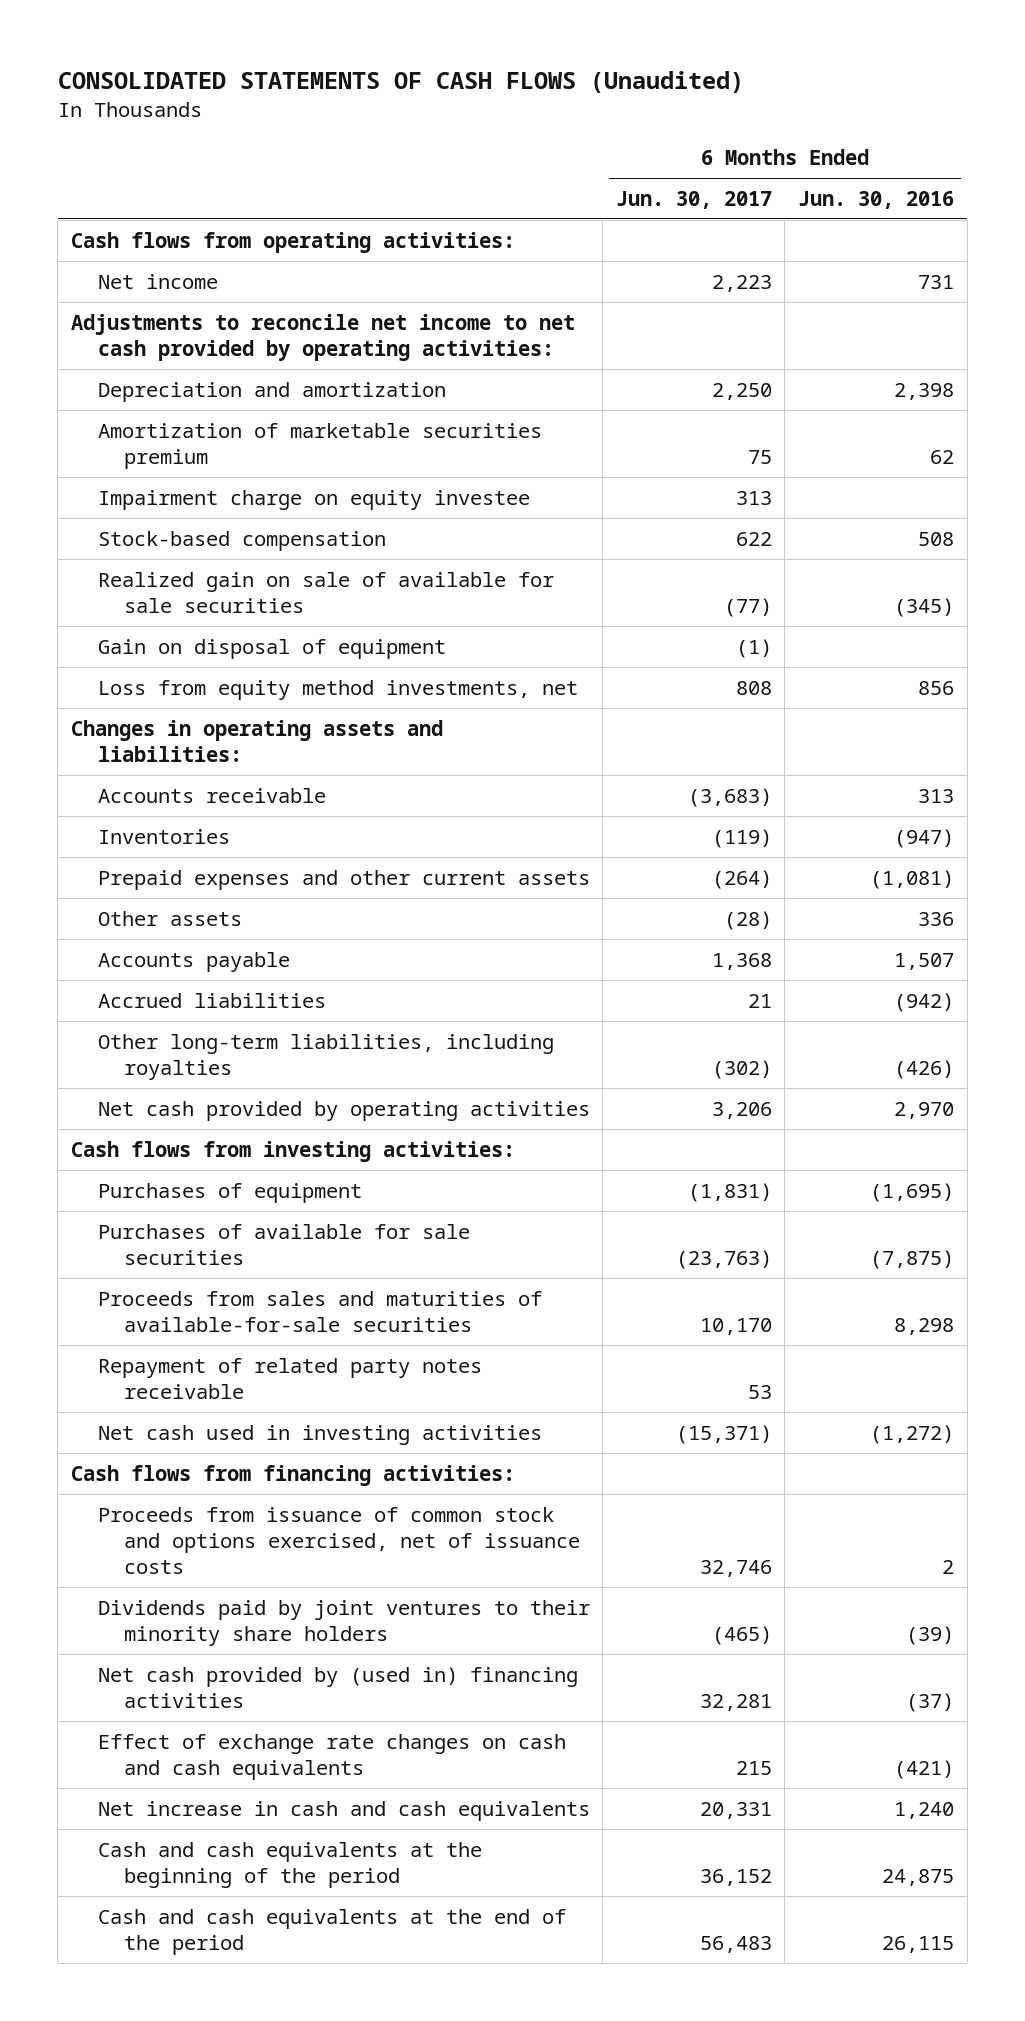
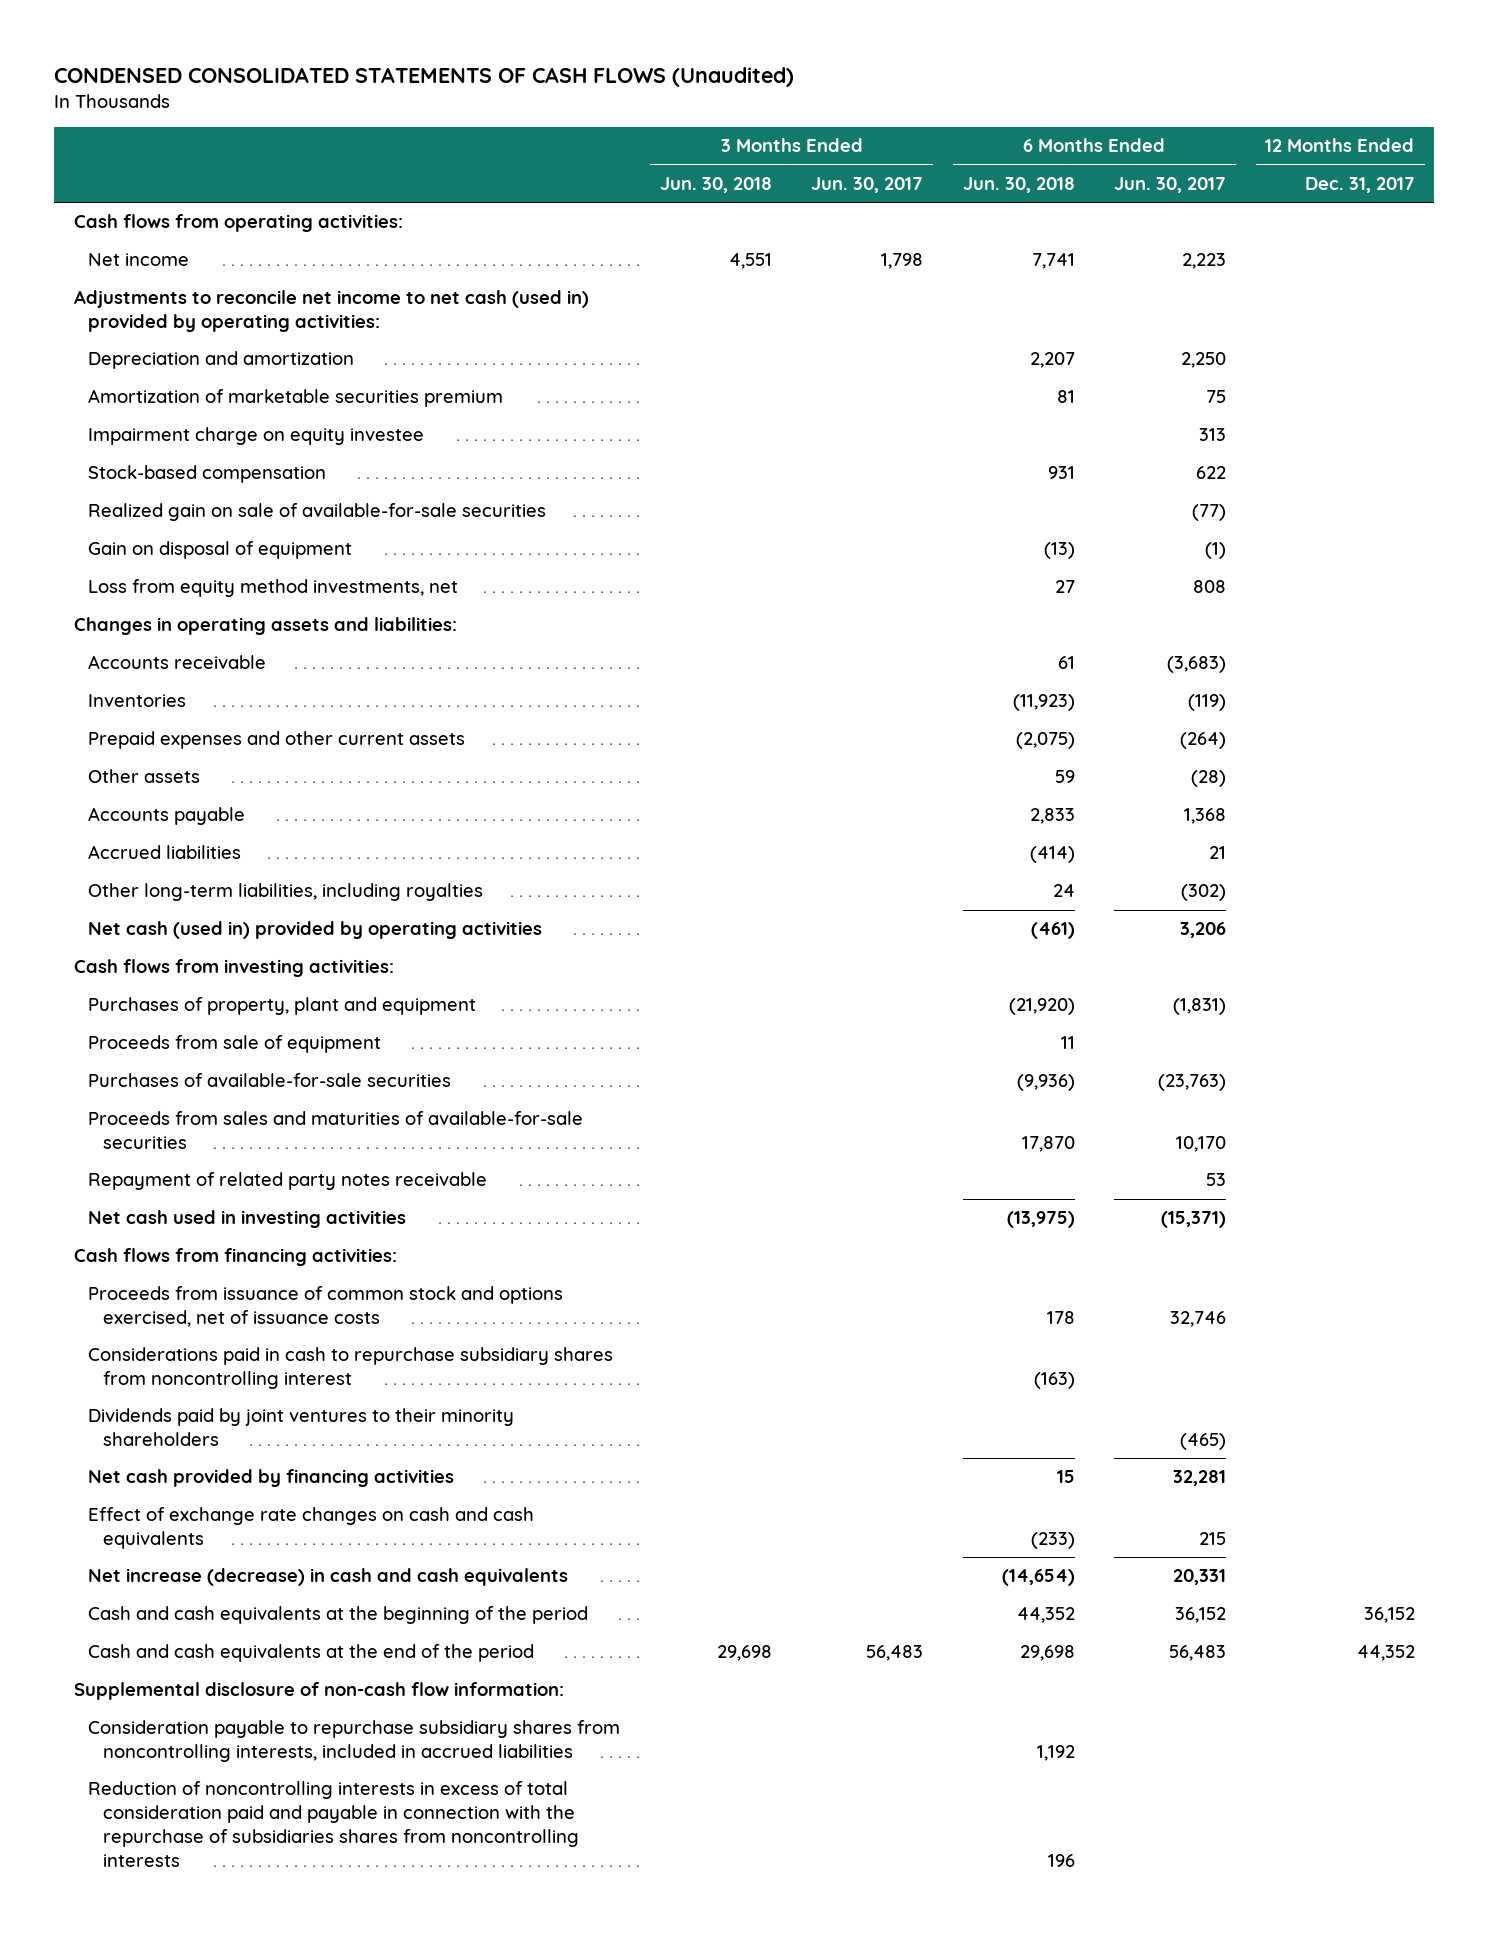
- CONSOLIDATED STATEMENTS OF CASH FLOWS (Unaudited)
+ CONDENSED CONSOLIDATED STATEMENTS OF CASH FLOWS (Unaudited)
- | 6 Months Ended Jun. 30, 2017 | 6 Months Ended Jun. 30, 2016
+ | 3 Months Ended Jun. 30, 2018 | 3 Months Ended Jun. 30, 2017 | 6 Months Ended Jun. 30, 2018 | 6 Months Ended Jun. 30, 2017 | 12 Months Ended Dec. 31, 2017
- Adjustments to reconcile net income to net cash provided by operating activities:
+ Adjustments to reconcile net income to net cash (used in) provided by operating activities:
- Realized gain on sale of available for sale securities | (77) | (345)
+ Realized gain on sale of available-for-sale securities | | | | (77) |
- Net cash provided by operating activities | 3,206 | 2,970
+ Net cash (used in) provided by operating activities | | | (461) | 3,206 |
- Purchases of equipment | (1,831) | (1,695)
- Purchases of available for sale securities | (23,763) | (7,875)
+ Purchases of property, plant and equipment | | | (21,920) | (1,831) |
+ Proceeds from sale of equipment | | | 11 | |
+ Purchases of available-for-sale securities | | | (9,936) | (23,763) |
- Dividends paid by joint ventures to their minority share holders | (465) | (39)
- Net cash provided by (used in) financing activities | 32,281 | (37)
+ Considerations paid in cash to repurchase subsidiary shares from noncontrolling interest | | | (163) | |
+ Dividends paid by joint ventures to their minority shareholders | | | | (465) |
+ Net cash provided by financing activities | | | 15 | 32,281 |
- Net increase in cash and cash equivalents | 20,331 | 1,240
+ Net increase (decrease) in cash and cash equivalents | | | (14,654) | 20,331 |
+ Supplemental disclosure of non-cash flow information:
+ Consideration payable to repurchase subsidiary shares from noncontrolling interests, included in accrued liabilities | | | 1,192 | |
+ Reduction of noncontrolling interests in excess of total consideration paid and payable in connection with the repurchase of subsidiaries shares from noncontrolling interests | | | 196 | |

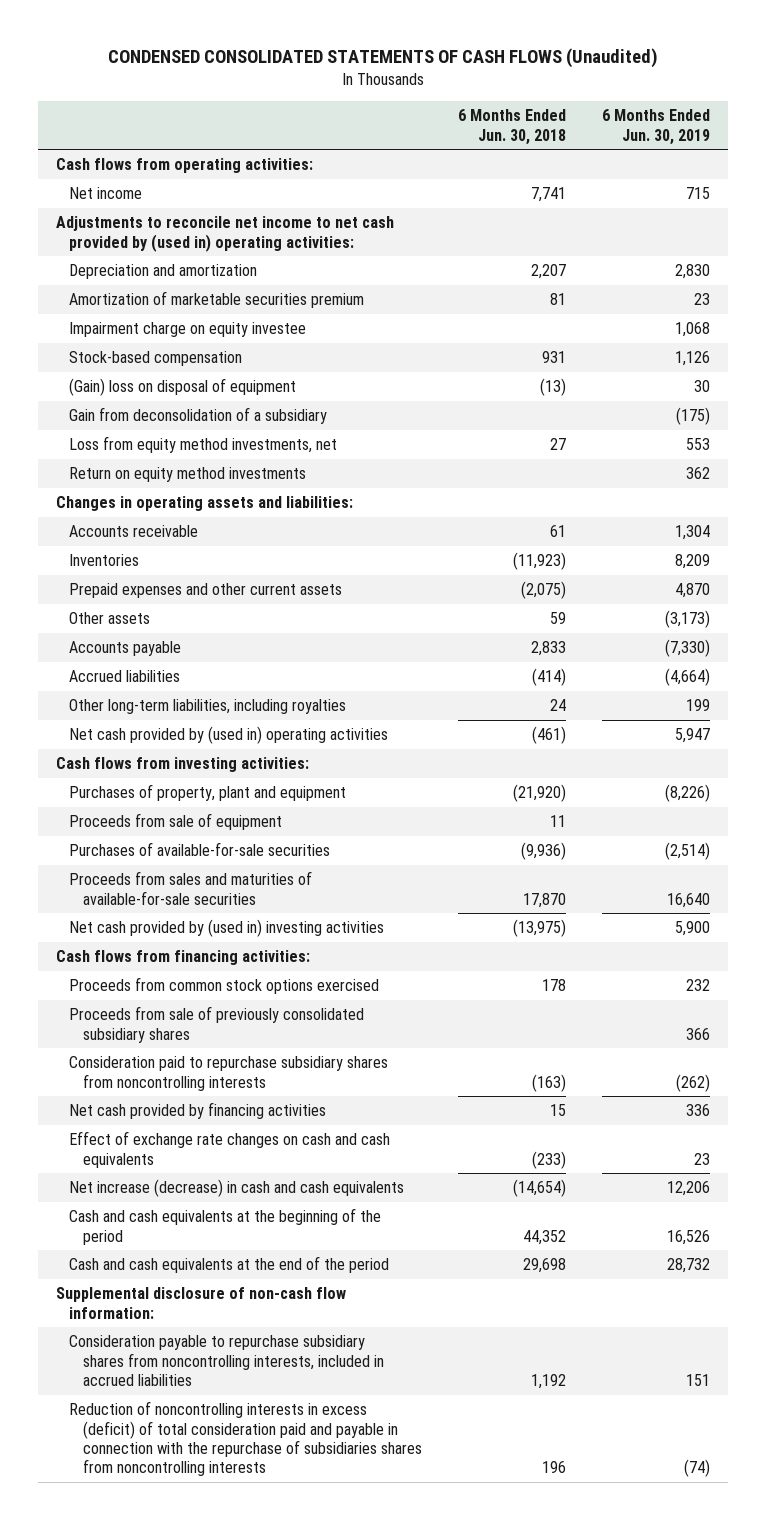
- | 3 Months Ended Jun. 30, 2018 | 3 Months Ended Jun. 30, 2017 | 6 Months Ended Jun. 30, 2018 | 6 Months Ended Jun. 30, 2017 | 12 Months Ended Dec. 31, 2017
+ | 6 Months Ended Jun. 30, 2018 | 6 Months Ended Jun. 30, 2019
- Adjustments to reconcile net income to net cash (used in) provided by operating activities:
+ Adjustments to reconcile net income to net cash provided by (used in) operating activities:
- Realized gain on sale of available-for-sale securities | | | | (77) |
- Gain on disposal of equipment | | | (13) | (1) |
+ (Gain) loss on disposal of equipment | (13) | 30
+ Gain from deconsolidation of a subsidiary | | (175)
+ Return on equity method investments | | 362
- Net cash (used in) provided by operating activities | | | (461) | 3,206 |
+ Net cash provided by (used in) operating activities | (461) | 5,947
- Repayment of related party notes receivable | | | | 53 |
- Net cash used in investing activities | | | (13,975) | (15,371) |
+ Net cash provided by (used in) investing activities | (13,975) | 5,900
- Proceeds from issuance of common stock and options exercised, net of issuance costs | | | 178 | 32,746 |
- Considerations paid in cash to repurchase subsidiary shares from noncontrolling interest | | | (163) | |
- Dividends paid by joint ventures to their minority shareholders | | | | (465) |
+ Proceeds from common stock options exercised | 178 | 232
+ Proceeds from sale of previously consolidated subsidiary shares | | 366
+ Consideration paid to repurchase subsidiary shares from noncontrolling interests | (163) | (262)
- Reduction of noncontrolling interests in excess of total consideration paid and payable in connection with the repurchase of subsidiaries shares from noncontrolling interests | | | 196 | |
+ Reduction of noncontrolling interests in excess (deficit) of total consideration paid and payable in connection with the repurchase of subsidiaries shares from noncontrolling interests | 196 | (74)

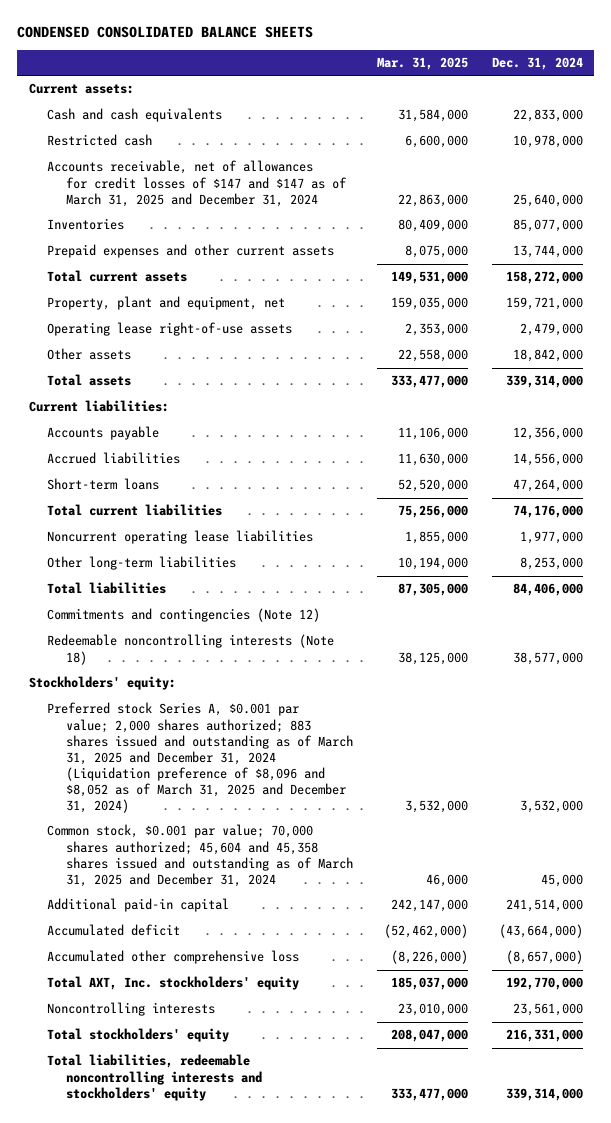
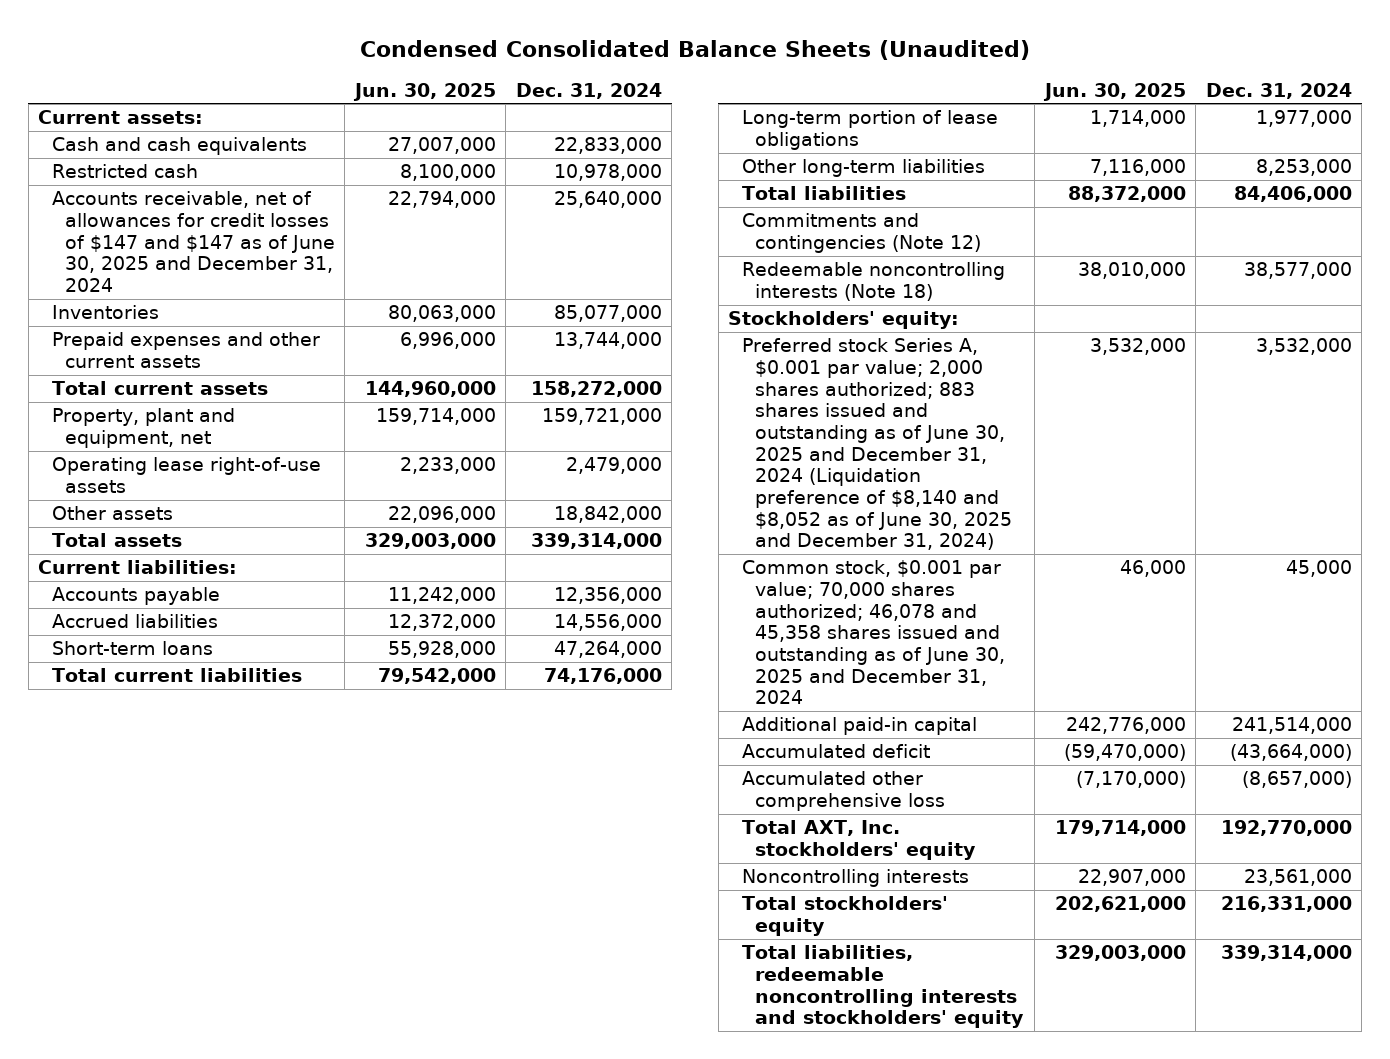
- CONDENSED CONSOLIDATED BALANCE SHEETS
+ Condensed Consolidated Balance Sheets (Unaudited)
- | Mar. 31, 2025 | Dec. 31, 2024
+ | Jun. 30, 2025 | Dec. 31, 2024
- Accounts receivable, net of allowances for credit losses of $147 and $147 as of March 31, 2025 and December 31, 2024 | 22,863,000 | 25,640,000
+ Accounts receivable, net of allowances for credit losses of $147 and $147 as of June 30, 2025 and December 31, 2024 | 22,794,000 | 25,640,000
- Noncurrent operating lease liabilities | 1,855,000 | 1,977,000
+ Long-term portion of lease obligations | 1,714,000 | 1,977,000
- Preferred stock Series A, $0.001 par value; 2,000 shares authorized; 883 shares issued and outstanding as of March 31, 2025 and December 31, 2024 (Liquidation preference of $8,096 and $8,052 as of March 31, 2025 and December 31, 2024) | 3,532,000 | 3,532,000
- Common stock, $0.001 par value; 70,000 shares authorized; 45,604 and 45,358 shares issued and outstanding as of March 31, 2025 and December 31, 2024 | 46,000 | 45,000
+ Preferred stock Series A, $0.001 par value; 2,000 shares authorized; 883 shares issued and outstanding as of June 30, 2025 and December 31, 2024 (Liquidation preference of $8,140 and $8,052 as of June 30, 2025 and December 31, 2024) | 3,532,000 | 3,532,000
+ Common stock, $0.001 par value; 70,000 shares authorized; 46,078 and 45,358 shares issued and outstanding as of June 30, 2025 and December 31, 2024 | 46,000 | 45,000

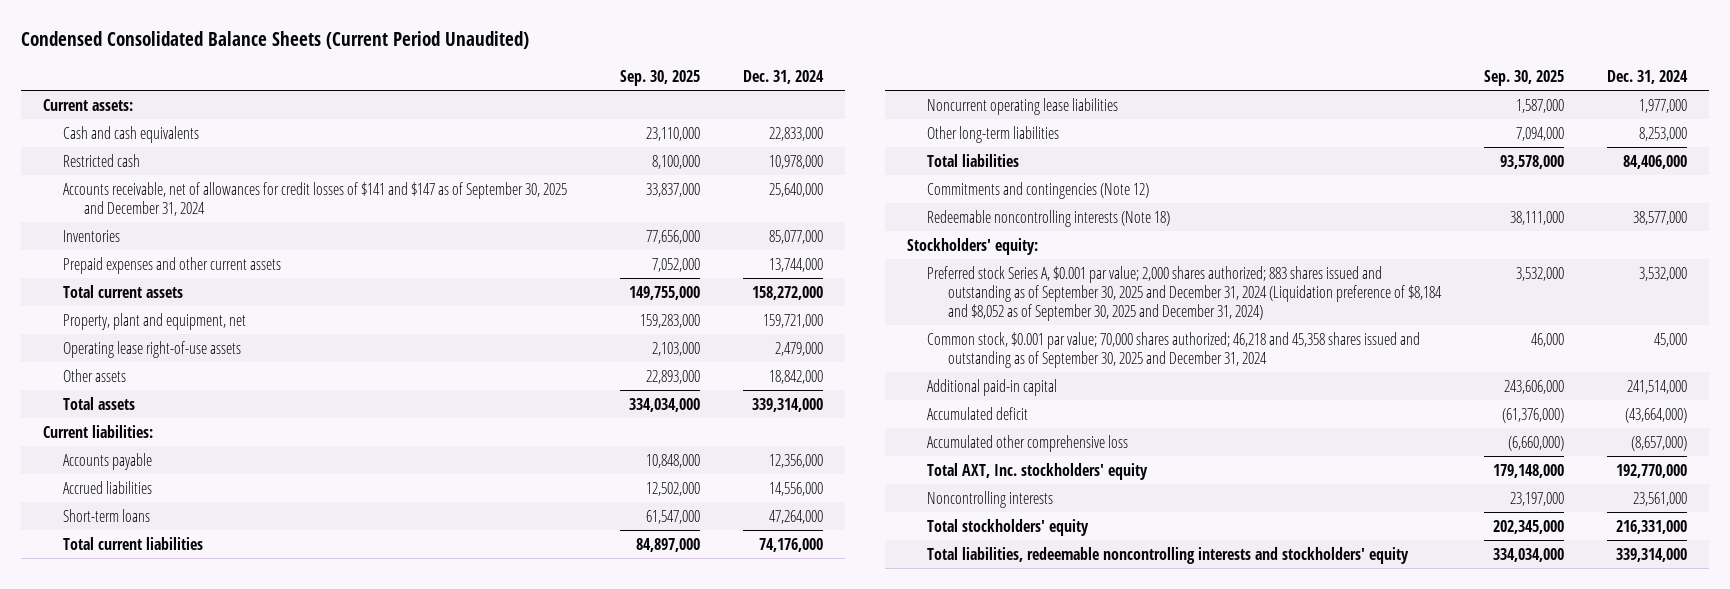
- Condensed Consolidated Balance Sheets (Unaudited)
+ Condensed Consolidated Balance Sheets (Current Period Unaudited)
- | Jun. 30, 2025 | Dec. 31, 2024
+ | Sep. 30, 2025 | Dec. 31, 2024
- Accounts receivable, net of allowances for credit losses of $147 and $147 as of June 30, 2025 and December 31, 2024 | 22,794,000 | 25,640,000
+ Accounts receivable, net of allowances for credit losses of $141 and $147 as of September 30, 2025 and December 31, 2024 | 33,837,000 | 25,640,000
- Long-term portion of lease obligations | 1,714,000 | 1,977,000
+ Noncurrent operating lease liabilities | 1,587,000 | 1,977,000
- Preferred stock Series A, $0.001 par value; 2,000 shares authorized; 883 shares issued and outstanding as of June 30, 2025 and December 31, 2024 (Liquidation preference of $8,140 and $8,052 as of June 30, 2025 and December 31, 2024) | 3,532,000 | 3,532,000
- Common stock, $0.001 par value; 70,000 shares authorized; 46,078 and 45,358 shares issued and outstanding as of June 30, 2025 and December 31, 2024 | 46,000 | 45,000
+ Preferred stock Series A, $0.001 par value; 2,000 shares authorized; 883 shares issued and outstanding as of September 30, 2025 and December 31, 2024 (Liquidation preference of $8,184 and $8,052 as of September 30, 2025 and December 31, 2024) | 3,532,000 | 3,532,000
+ Common stock, $0.001 par value; 70,000 shares authorized; 46,218 and 45,358 shares issued and outstanding as of September 30, 2025 and December 31, 2024 | 46,000 | 45,000

